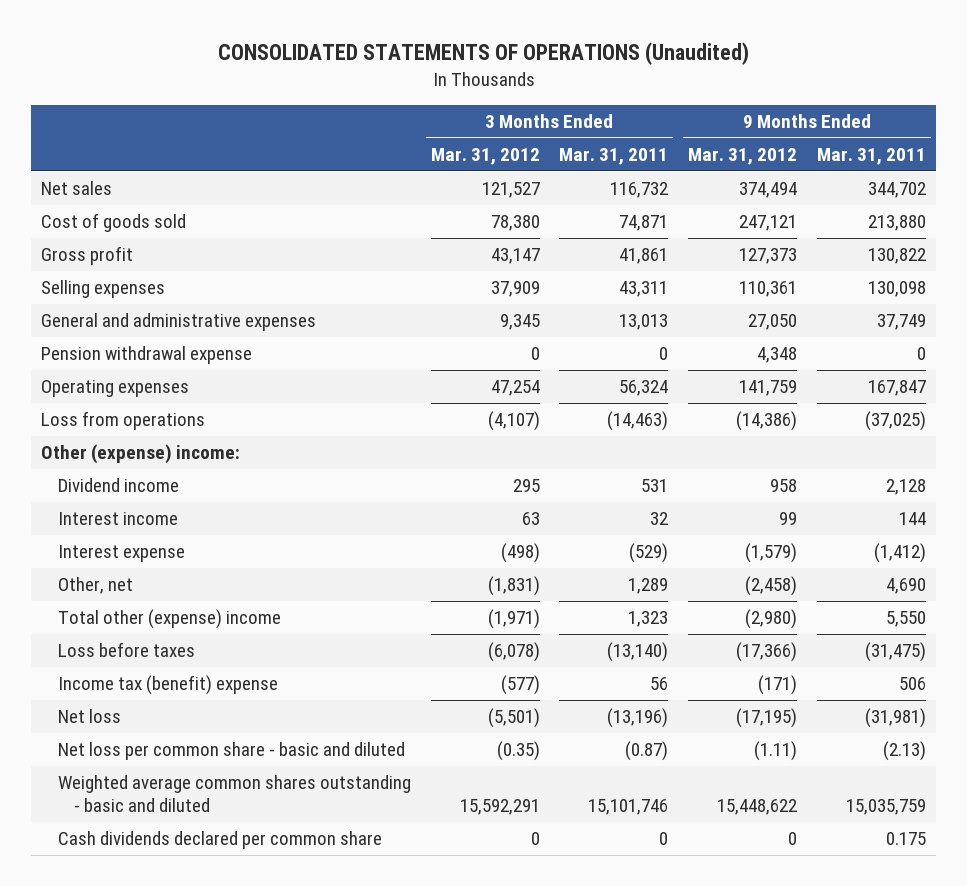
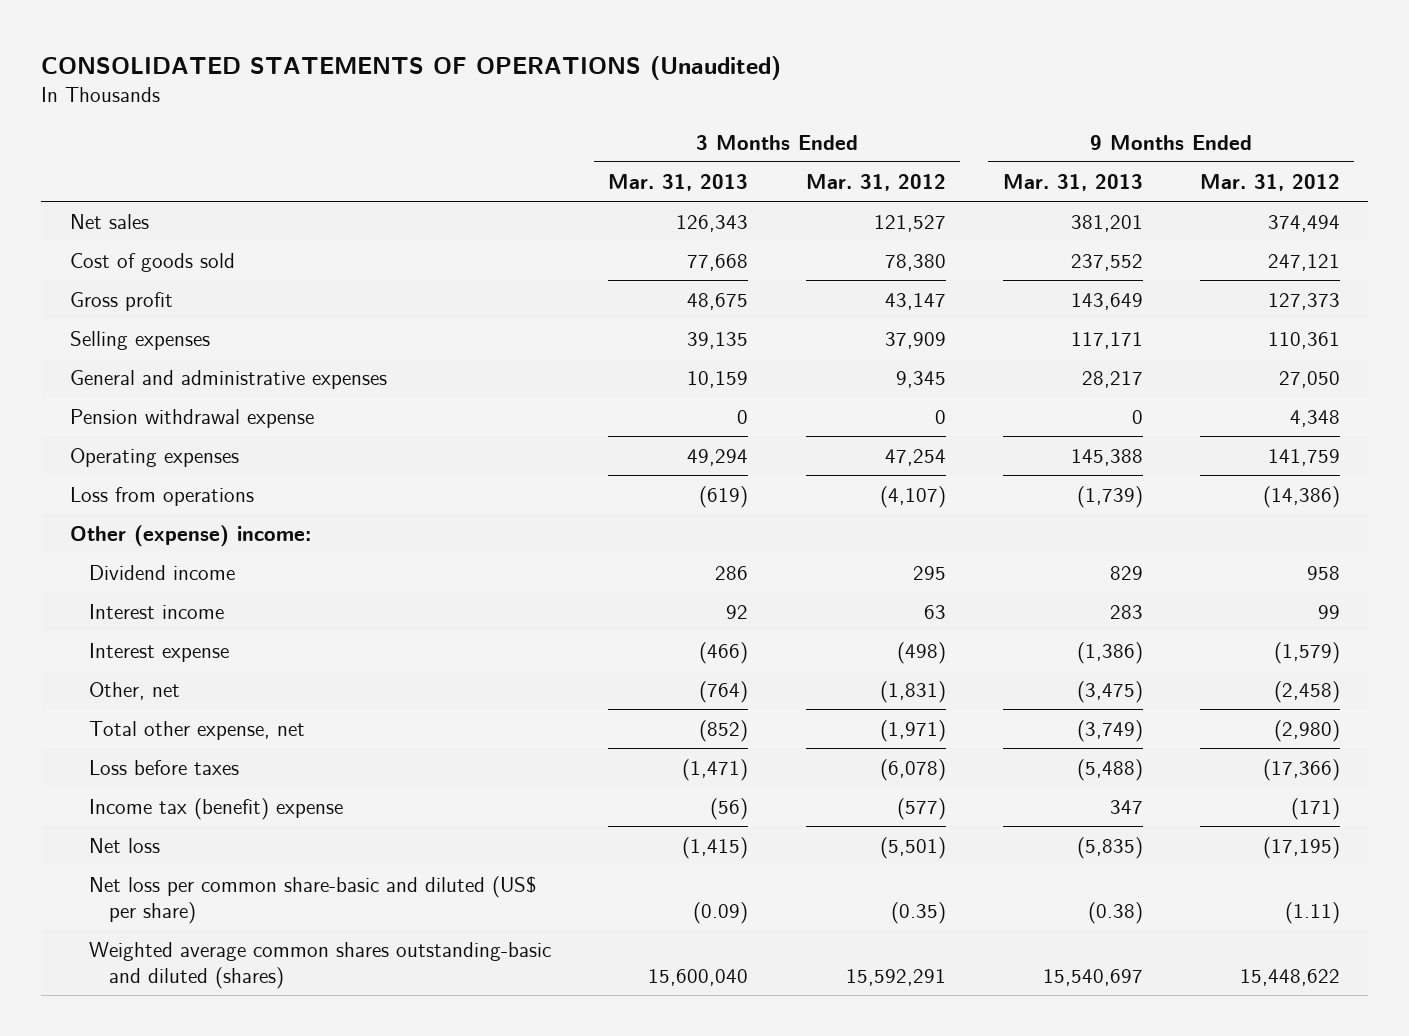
- | 3 Months Ended Mar. 31, 2012 | 3 Months Ended Mar. 31, 2011 | 9 Months Ended Mar. 31, 2012 | 9 Months Ended Mar. 31, 2011
+ | 3 Months Ended Mar. 31, 2013 | 3 Months Ended Mar. 31, 2012 | 9 Months Ended Mar. 31, 2013 | 9 Months Ended Mar. 31, 2012
- Total other (expense) income | (1,971) | 1,323 | (2,980) | 5,550
+ Total other expense, net | (852) | (1,971) | (3,749) | (2,980)
- Net loss per common share - basic and diluted | (0.35) | (0.87) | (1.11) | (2.13)
- Weighted average common shares outstanding - basic and diluted | 15,592,291 | 15,101,746 | 15,448,622 | 15,035,759
- Cash dividends declared per common share | 0 | 0 | 0 | 0.175
+ Net loss per common share-basic and diluted (US$ per share) | (0.09) | (0.35) | (0.38) | (1.11)
+ Weighted average common shares outstanding-basic and diluted (shares) | 15,600,040 | 15,592,291 | 15,540,697 | 15,448,622

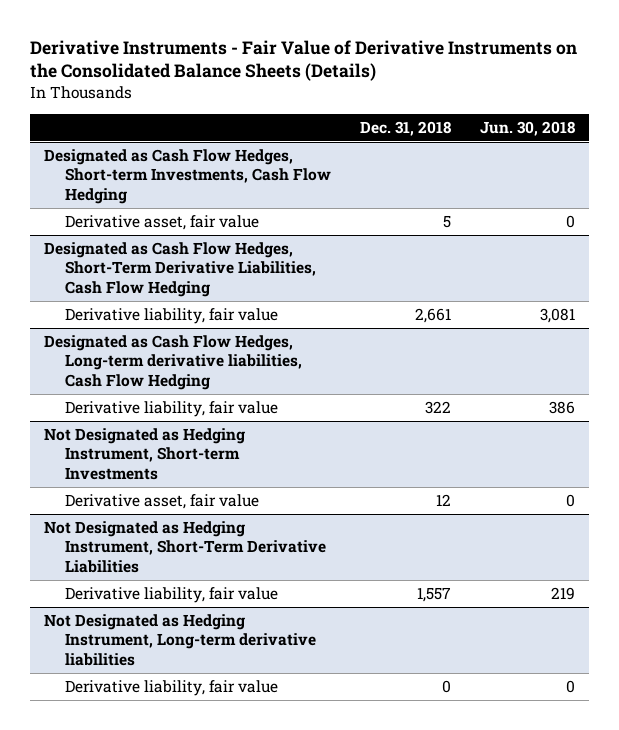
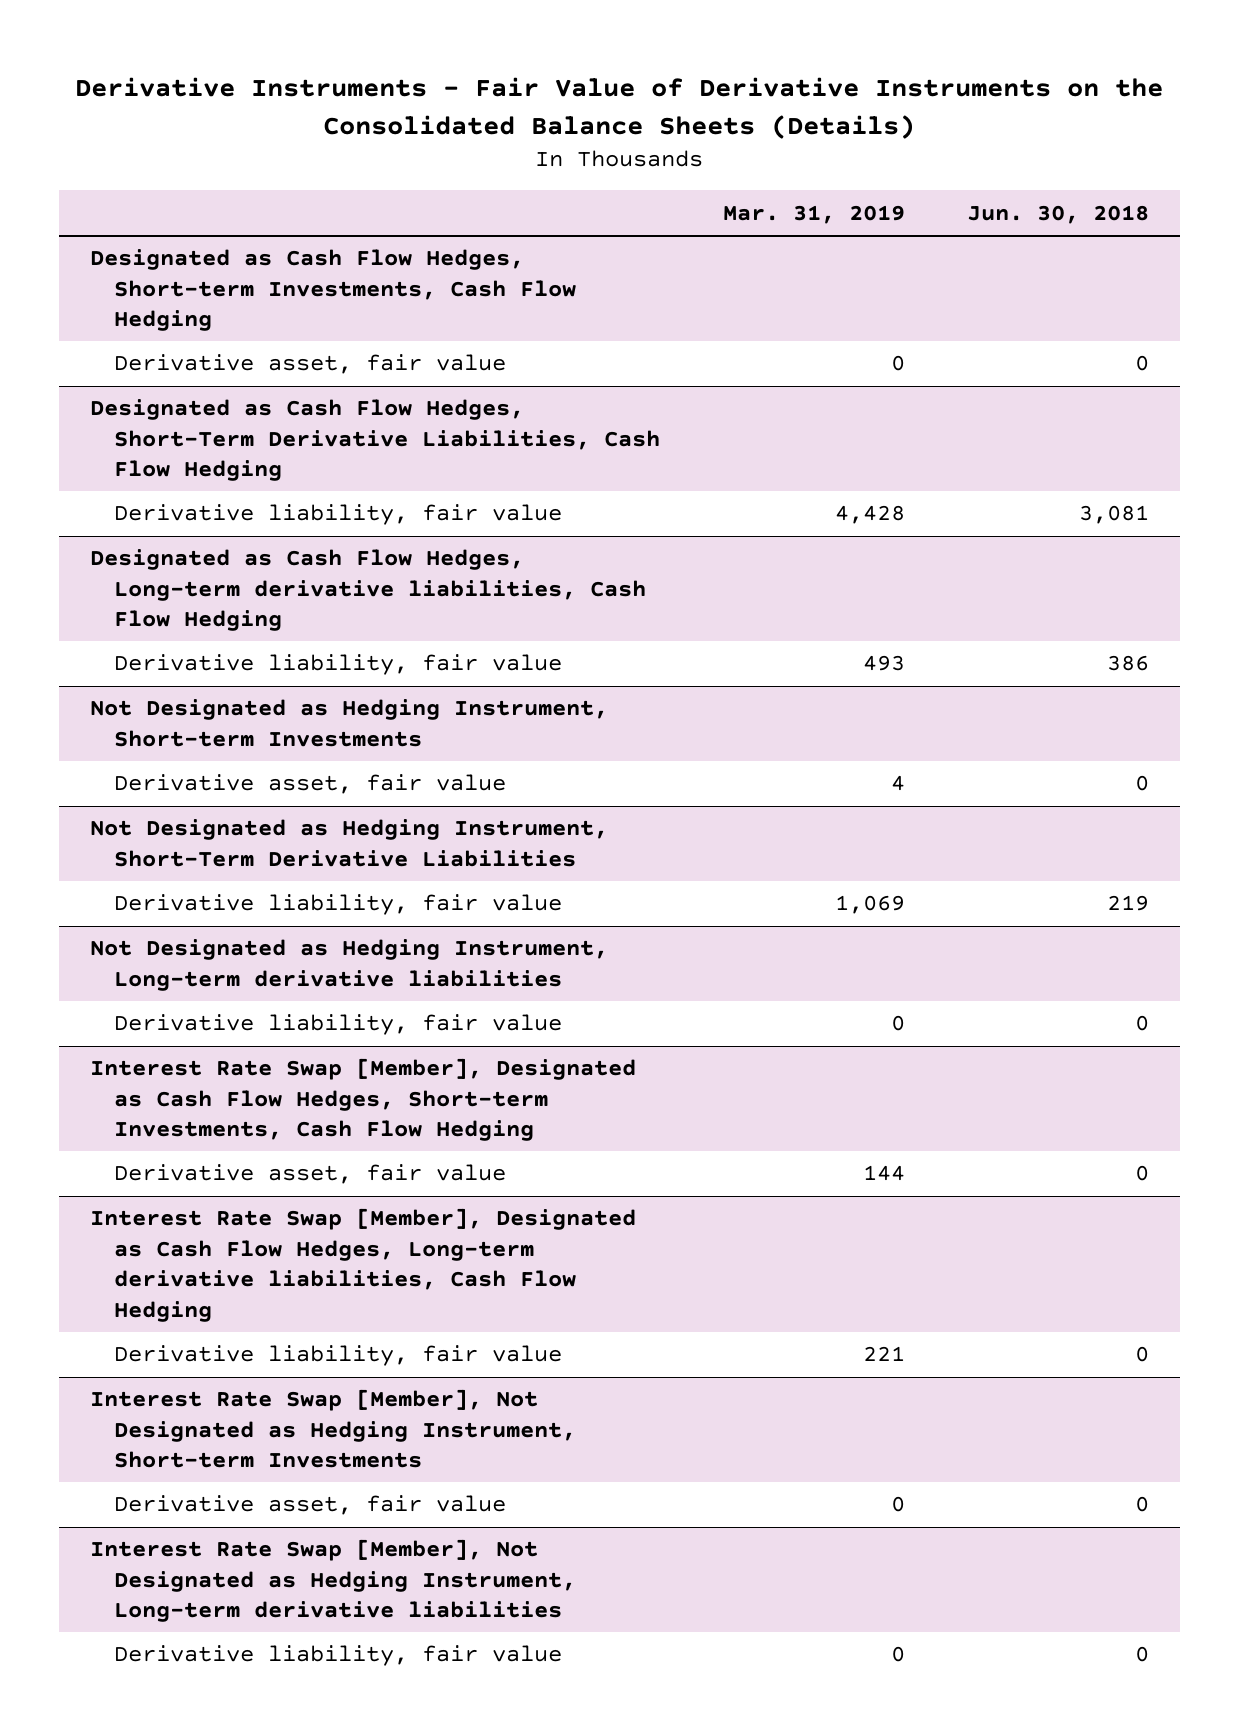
- | Dec. 31, 2018 | Jun. 30, 2018
+ | Mar. 31, 2019 | Jun. 30, 2018
+ Interest Rate Swap [Member], Designated as Cash Flow Hedges, Short-term Investments, Cash Flow Hedging
+ Derivative asset, fair value | 144 | 0
+ Interest Rate Swap [Member], Designated as Cash Flow Hedges, Long-term derivative liabilities, Cash Flow Hedging
+ Derivative liability, fair value | 221 | 0
+ Interest Rate Swap [Member], Not Designated as Hedging Instrument, Short-term Investments
+ Derivative asset, fair value | 0 | 0
+ Interest Rate Swap [Member], Not Designated as Hedging Instrument, Long-term derivative liabilities
+ Derivative liability, fair value | 0 | 0

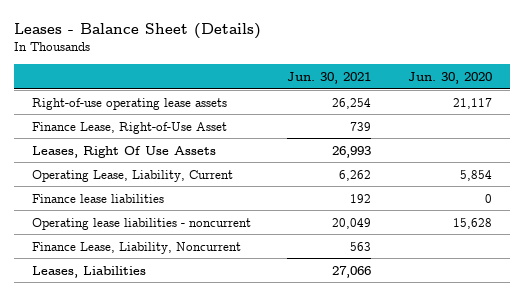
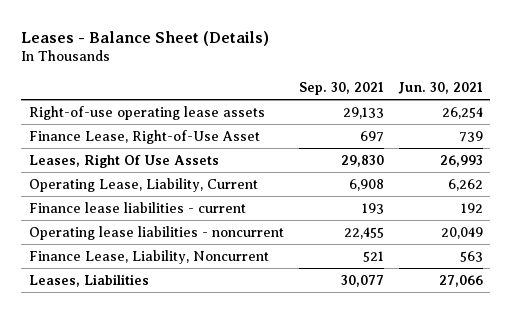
- | Jun. 30, 2021 | Jun. 30, 2020
+ | Sep. 30, 2021 | Jun. 30, 2021
- Finance lease liabilities | 192 | 0
+ Finance lease liabilities - current | 193 | 192

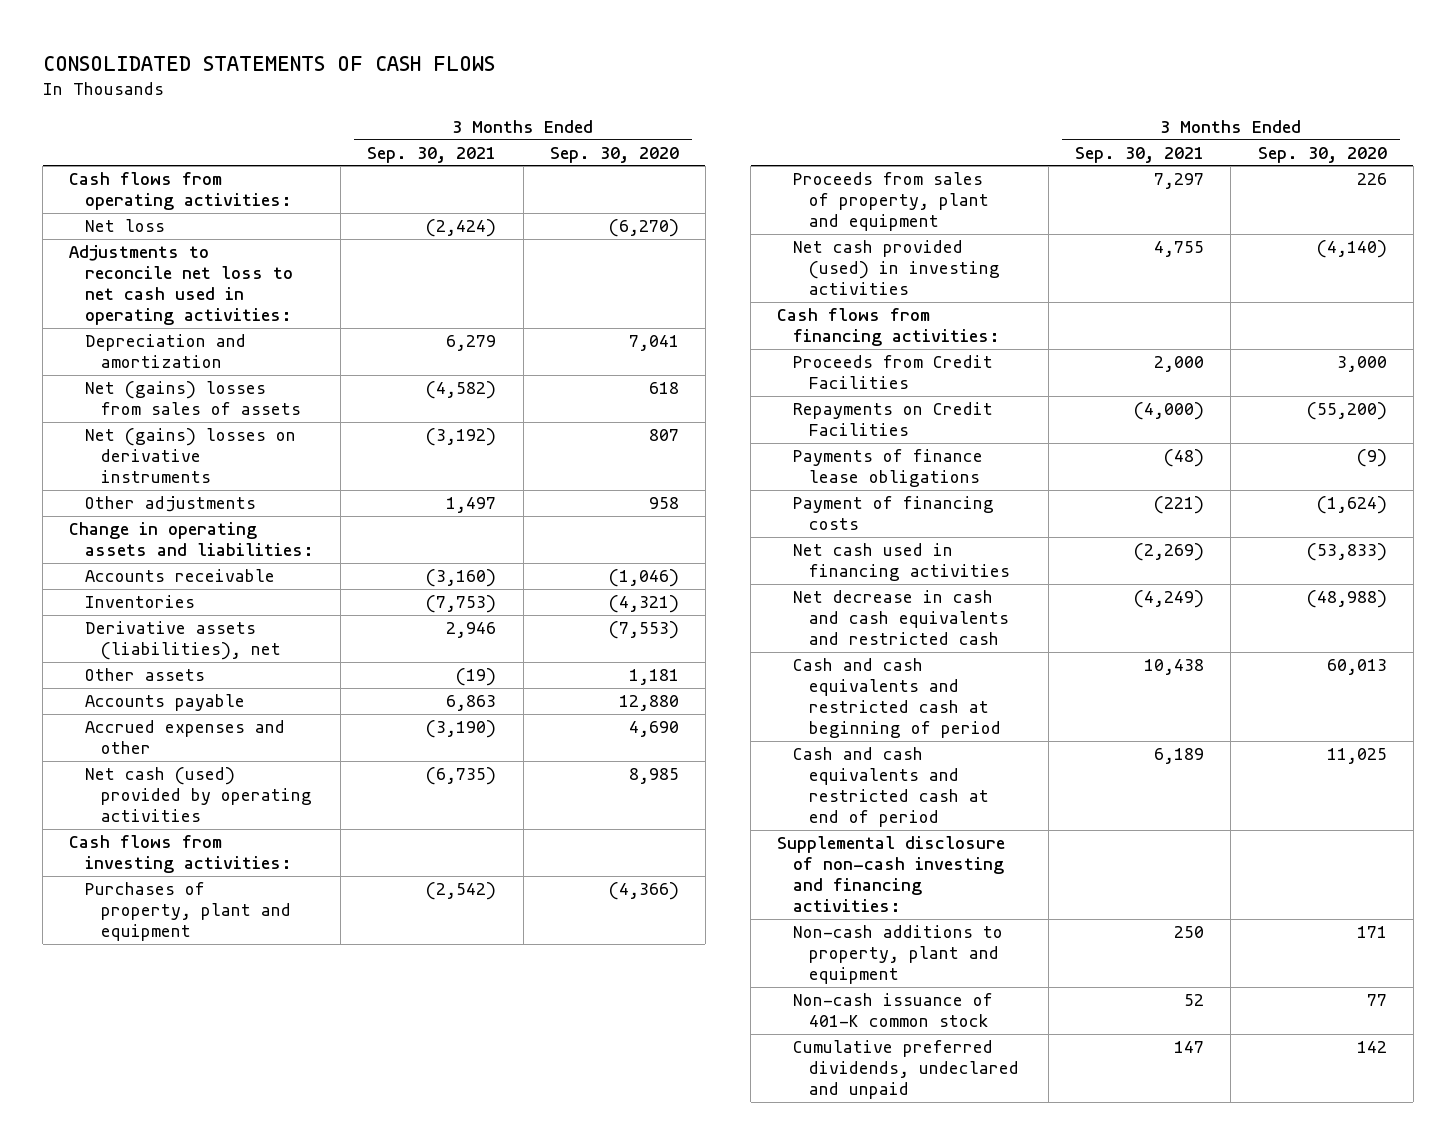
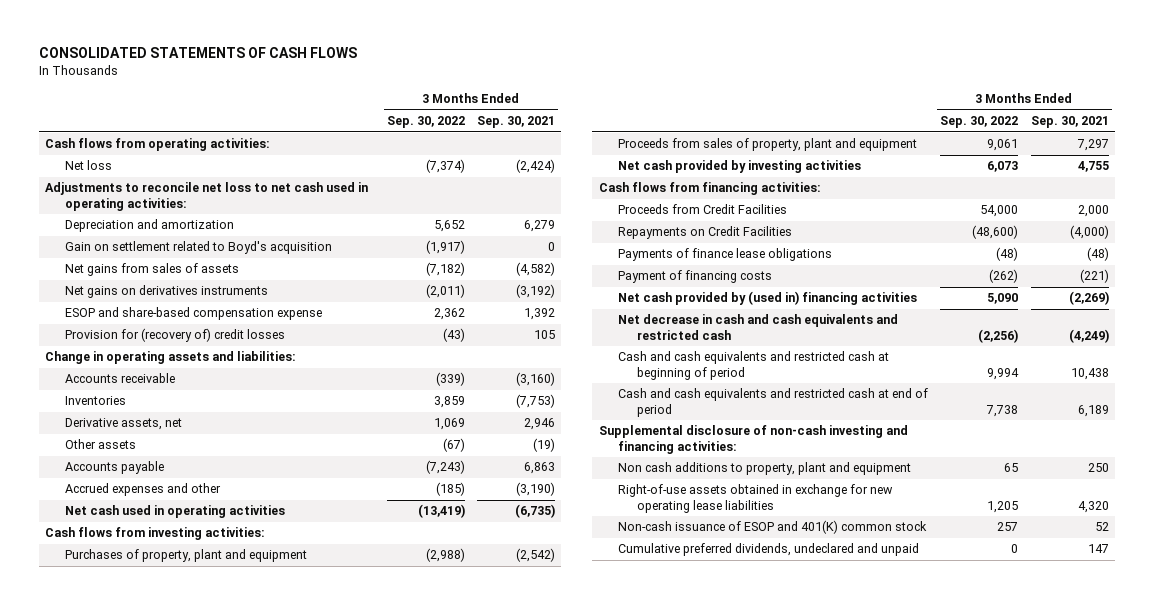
- | 3 Months Ended Sep. 30, 2021 | 3 Months Ended Sep. 30, 2020
+ | 3 Months Ended Sep. 30, 2022 | 3 Months Ended Sep. 30, 2021
- Net (gains) losses from sales of assets | (4,582) | 618
- Net (gains) losses on derivative instruments | (3,192) | 807
- Other adjustments | 1,497 | 958
+ Gain on settlement related to Boyd's acquisition | (1,917) | 0
+ Net gains from sales of assets | (7,182) | (4,582)
+ Net gains on derivatives instruments | (2,011) | (3,192)
+ ESOP and share-based compensation expense | 2,362 | 1,392
+ Provision for (recovery of) credit losses | (43) | 105
- Derivative assets (liabilities), net | 2,946 | (7,553)
+ Derivative assets, net | 1,069 | 2,946
- Net cash (used) provided by operating activities | (6,735) | 8,985
+ Net cash used in operating activities | (13,419) | (6,735)
- Net cash provided (used) in investing activities | 4,755 | (4,140)
+ Net cash provided by investing activities | 6,073 | 4,755
- Net cash used in financing activities | (2,269) | (53,833)
+ Net cash provided by (used in) financing activities | 5,090 | (2,269)
- Non-cash additions to property, plant and equipment | 250 | 171
- Non-cash issuance of 401-K common stock | 52 | 77
+ Non cash additions to property, plant and equipment | 65 | 250
+ Right-of-use assets obtained in exchange for new operating lease liabilities | 1,205 | 4,320
+ Non-cash issuance of ESOP and 401(K) common stock | 257 | 52

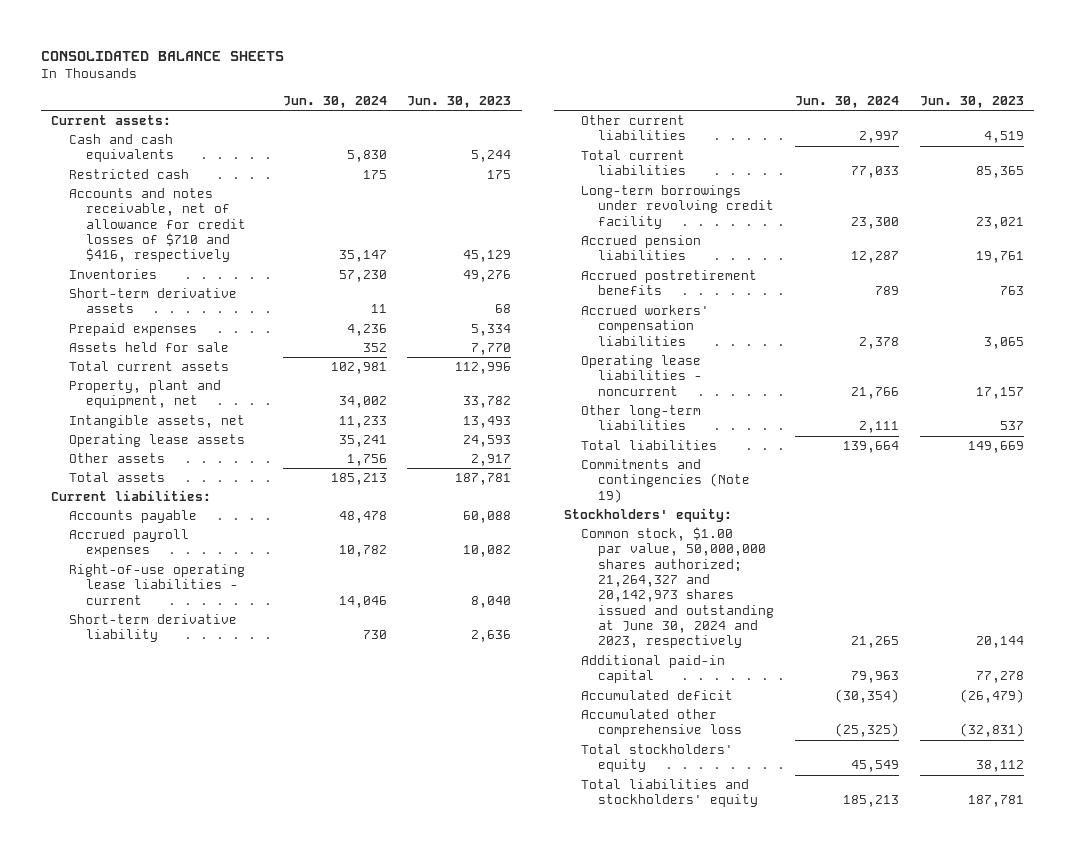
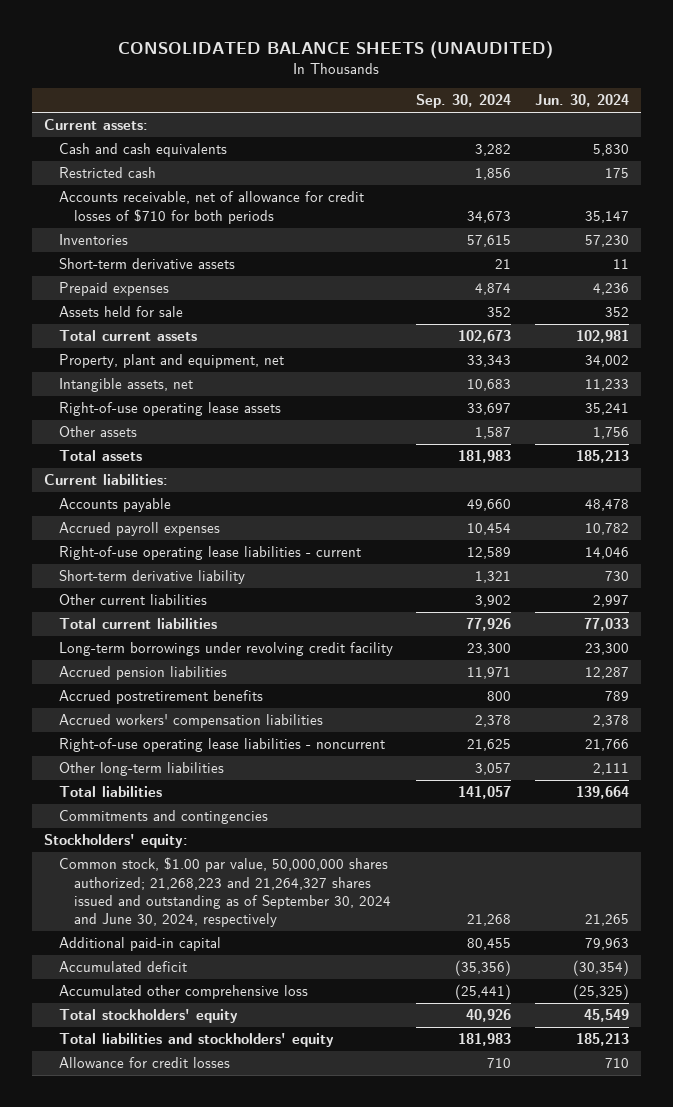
- CONSOLIDATED BALANCE SHEETS
+ CONSOLIDATED BALANCE SHEETS (UNAUDITED)
- | Jun. 30, 2024 | Jun. 30, 2023
+ | Sep. 30, 2024 | Jun. 30, 2024
- Accounts and notes receivable, net of allowance for credit losses of $710 and $416, respectively | 35,147 | 45,129
+ Accounts receivable, net of allowance for credit losses of $710 for both periods | 34,673 | 35,147
- Operating lease assets | 35,241 | 24,593
+ Right-of-use operating lease assets | 33,697 | 35,241
- Operating lease liabilities - noncurrent | 21,766 | 17,157
+ Right-of-use operating lease liabilities - noncurrent | 21,625 | 21,766
- Commitments and contingencies (Note 19)
+ Commitments and contingencies
- Common stock, $1.00 par value, 50,000,000 shares authorized; 21,264,327 and 20,142,973 shares issued and outstanding at June 30, 2024 and 2023, respectively | 21,265 | 20,144
+ Common stock, $1.00 par value, 50,000,000 shares authorized; 21,268,223 and 21,264,327 shares issued and outstanding as of September 30, 2024 and June 30, 2024, respectively | 21,268 | 21,265
+ Allowance for credit losses | 710 | 710

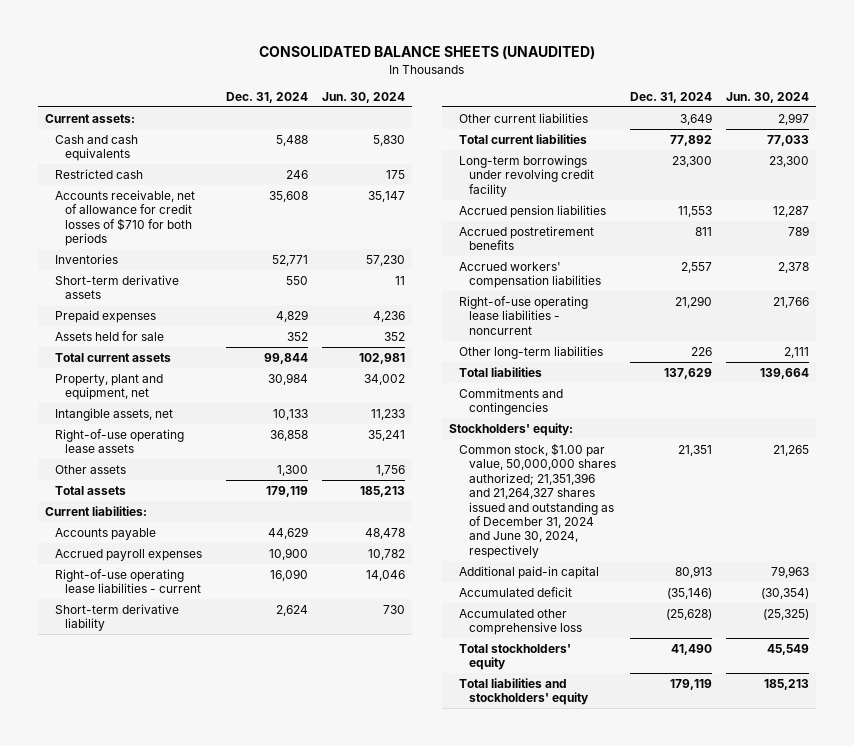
- | Sep. 30, 2024 | Jun. 30, 2024
+ | Dec. 31, 2024 | Jun. 30, 2024
- Common stock, $1.00 par value, 50,000,000 shares authorized; 21,268,223 and 21,264,327 shares issued and outstanding as of September 30, 2024 and June 30, 2024, respectively | 21,268 | 21,265
+ Common stock, $1.00 par value, 50,000,000 shares authorized; 21,351,396 and 21,264,327 shares issued and outstanding as of December 31, 2024 and June 30, 2024, respectively | 21,351 | 21,265
- Allowance for credit losses | 710 | 710

